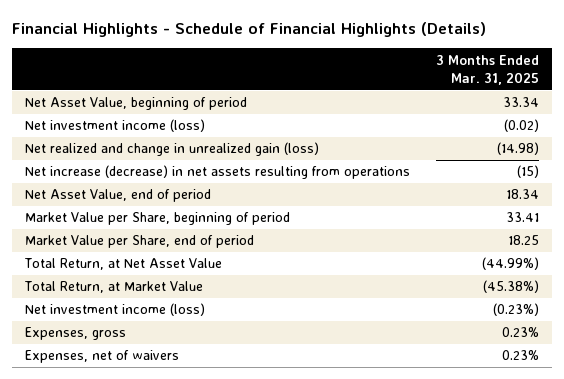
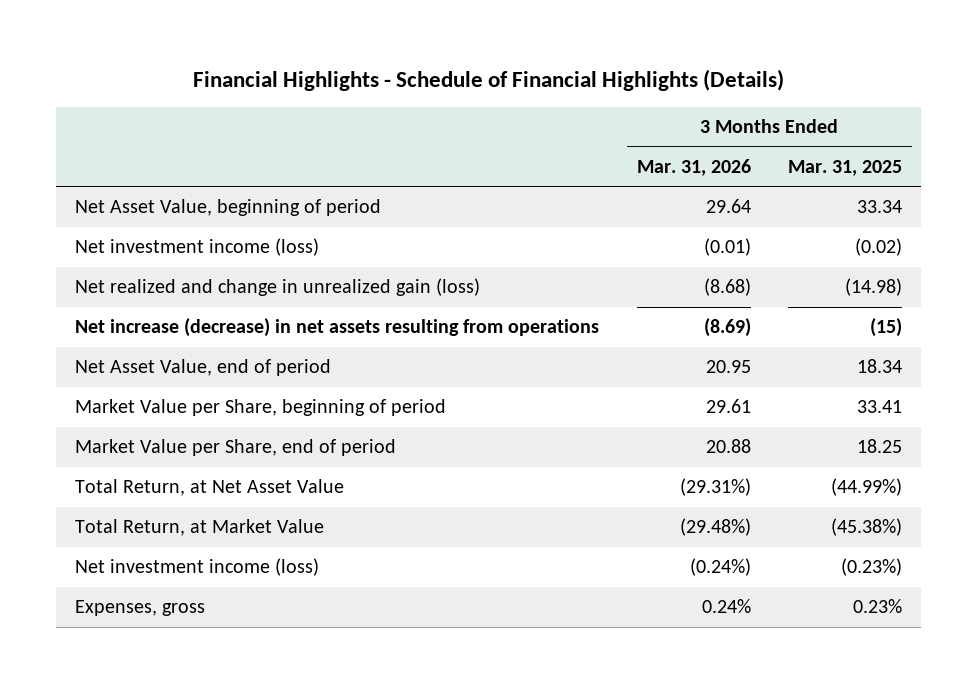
- | 3 Months Ended Mar. 31, 2025
+ | 3 Months Ended Mar. 31, 2026 | 3 Months Ended Mar. 31, 2025
- Expenses, net of waivers | 0.23%

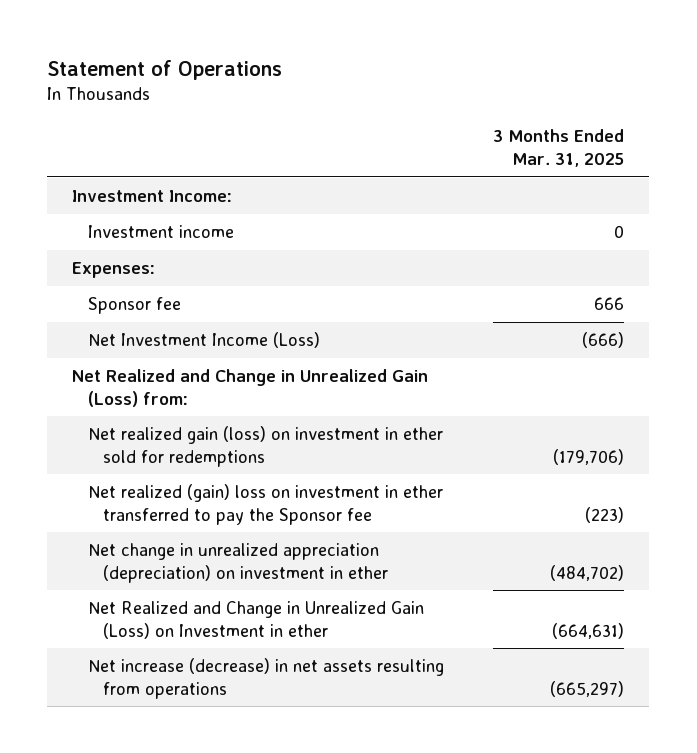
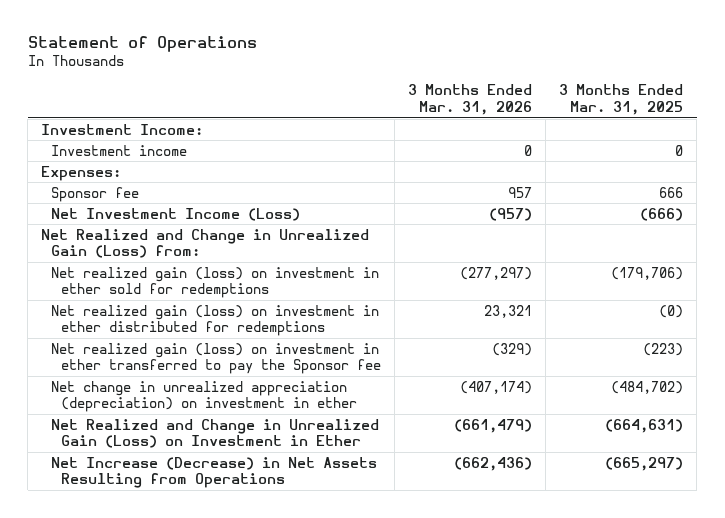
- | 3 Months Ended Mar. 31, 2025
+ | 3 Months Ended Mar. 31, 2026 | 3 Months Ended Mar. 31, 2025
- Net realized (gain) loss on investment in ether transferred to pay the Sponsor fee | (223)
+ Net realized gain (loss) on investment in ether distributed for redemptions | 23,321 | (0)
+ Net realized gain (loss) on investment in ether transferred to pay the Sponsor fee | (329) | (223)
- Net Realized and Change in Unrealized Gain (Loss) on Investment in ether | (664,631)
- Net increase (decrease) in net assets resulting from operations | (665,297)
+ Net Realized and Change in Unrealized Gain (Loss) on Investment in Ether | (661,479) | (664,631)
+ Net Increase (Decrease) in Net Assets Resulting from Operations | (662,436) | (665,297)

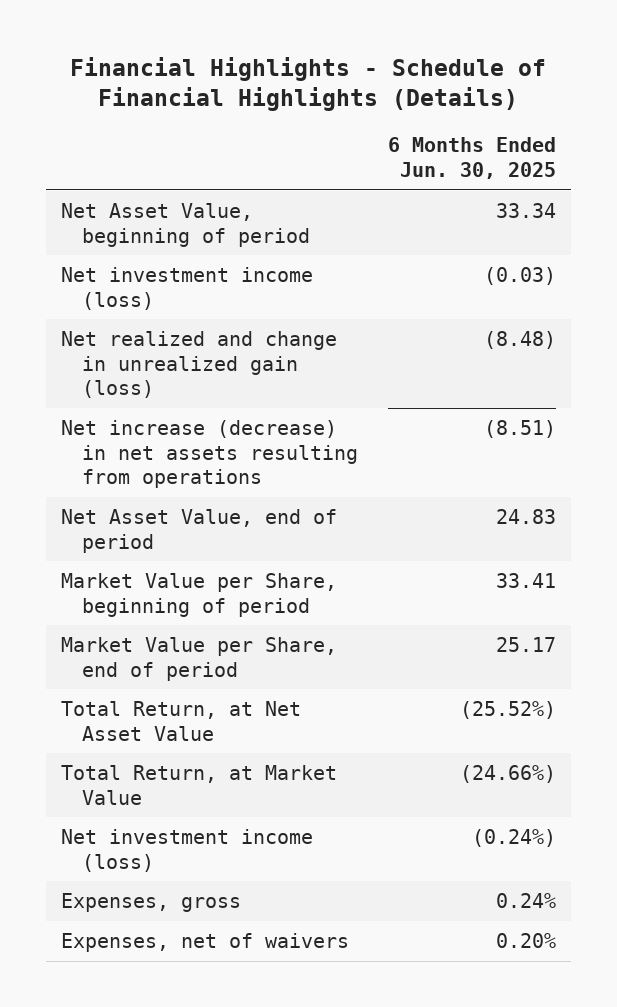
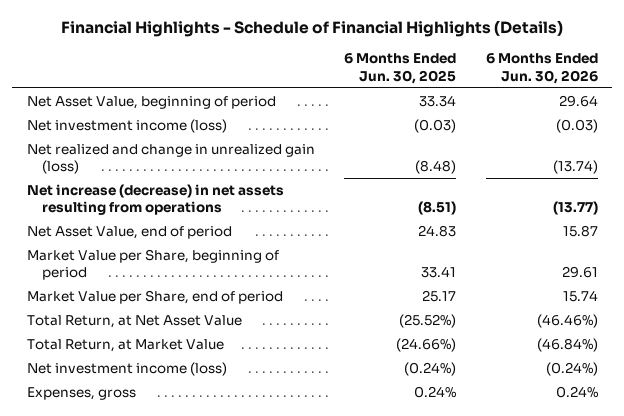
- | 6 Months Ended Jun. 30, 2025
+ | 6 Months Ended Jun. 30, 2025 | 6 Months Ended Jun. 30, 2026
- Expenses, net of waivers | 0.20%

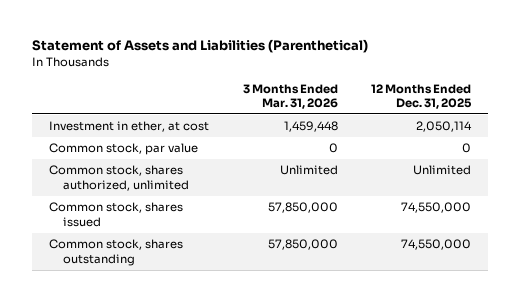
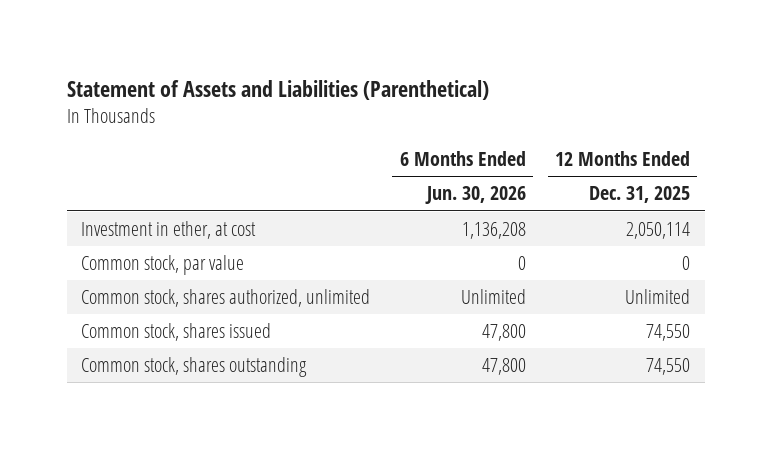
- | 3 Months Ended Mar. 31, 2026 | 12 Months Ended Dec. 31, 2025
+ | 6 Months Ended Jun. 30, 2026 | 12 Months Ended Dec. 31, 2025
- Common stock, shares issued | 57,850,000 | 74,550,000
- Common stock, shares outstanding | 57,850,000 | 74,550,000
+ Common stock, shares issued | 47,800 | 74,550
+ Common stock, shares outstanding | 47,800 | 74,550

